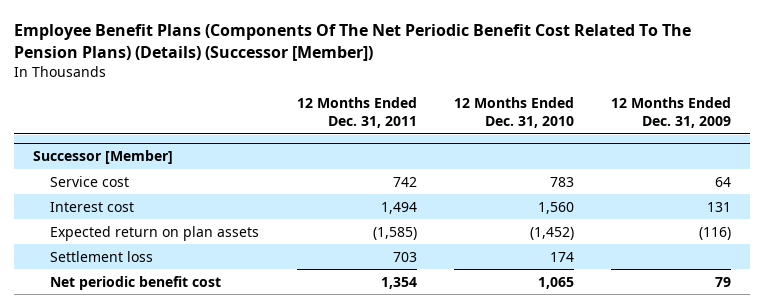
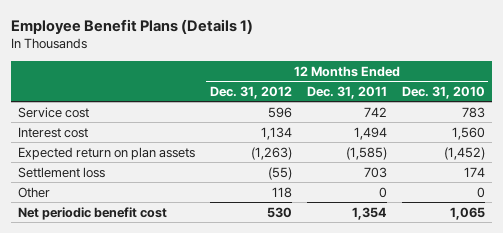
- Employee Benefit Plans (Components Of The Net Periodic Benefit Cost Related To The Pension Plans) (Details) (Successor [Member])
+ Employee Benefit Plans (Details 1)
- | 12 Months Ended Dec. 31, 2011 | 12 Months Ended Dec. 31, 2010 | 12 Months Ended Dec. 31, 2009
+ | 12 Months Ended Dec. 31, 2012 | 12 Months Ended Dec. 31, 2011 | 12 Months Ended Dec. 31, 2010
- Successor [Member]
+ Other | 118 | 0 | 0

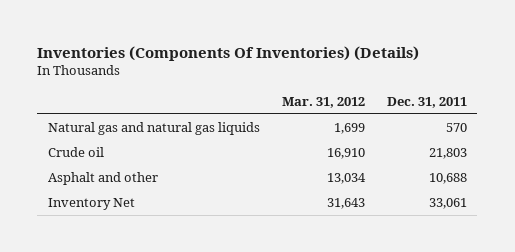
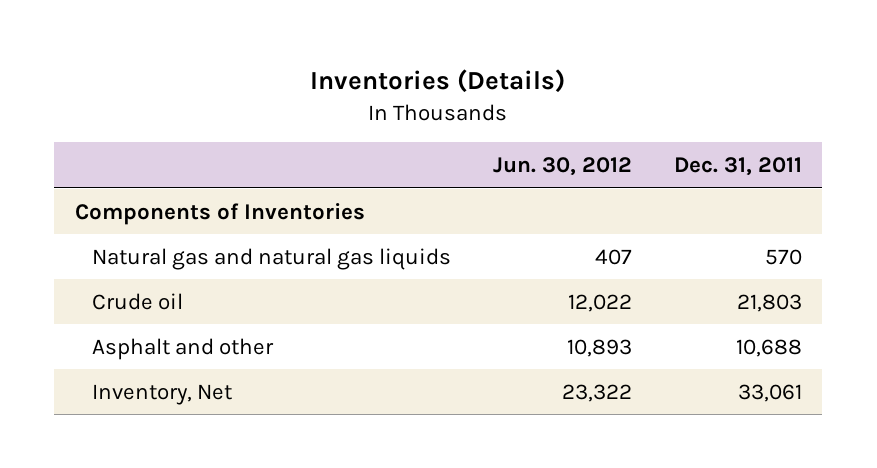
- Inventories (Components Of Inventories) (Details)
+ Inventories (Details)
- | Mar. 31, 2012 | Dec. 31, 2011
+ | Jun. 30, 2012 | Dec. 31, 2011
+ Components of Inventories
- Inventory Net | 31,643 | 33,061
+ Inventory, Net | 23,322 | 33,061

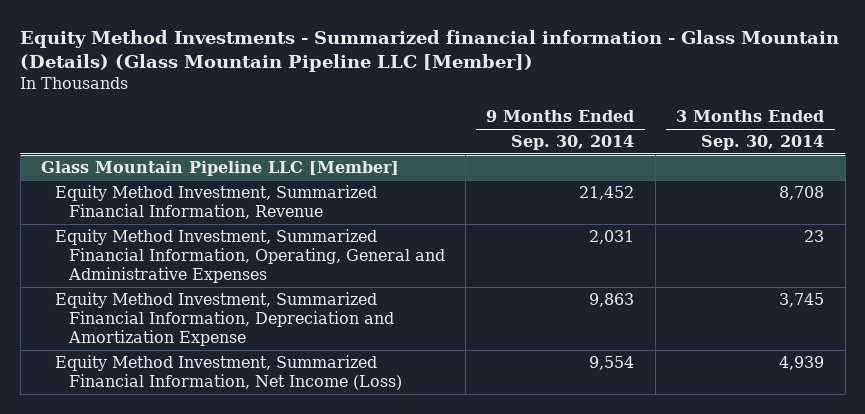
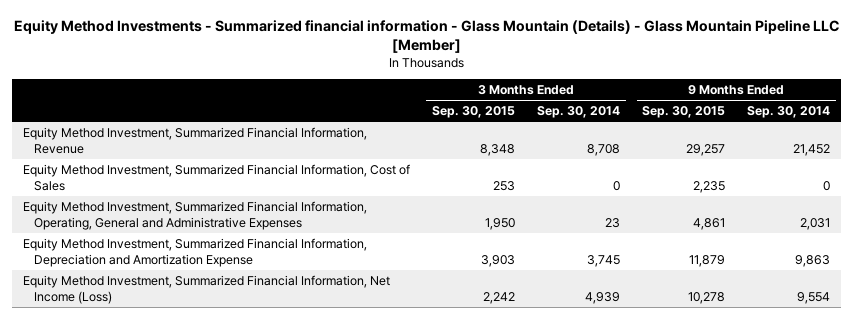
- Equity Method Investments - Summarized financial information - Glass Mountain (Details) (Glass Mountain Pipeline LLC [Member])
+ Equity Method Investments - Summarized financial information - Glass Mountain (Details) - Glass Mountain Pipeline LLC [Member]
- | 9 Months Ended Sep. 30, 2014 | 3 Months Ended Sep. 30, 2014
+ | 3 Months Ended Sep. 30, 2015 | 3 Months Ended Sep. 30, 2014 | 9 Months Ended Sep. 30, 2015 | 9 Months Ended Sep. 30, 2014
- Glass Mountain Pipeline LLC [Member]
+ Equity Method Investment, Summarized Financial Information, Cost of Sales | 253 | 0 | 2,235 | 0

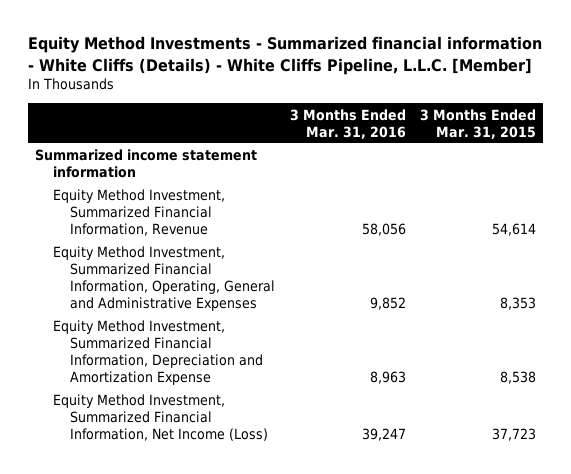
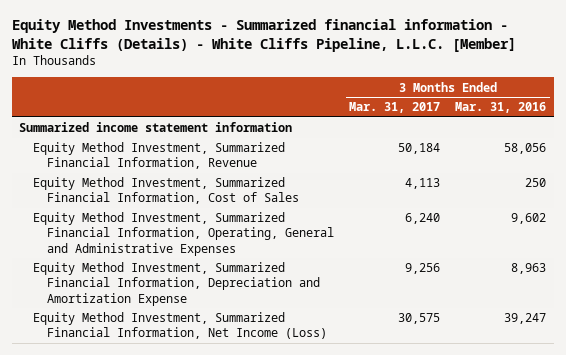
- | 3 Months Ended Mar. 31, 2016 | 3 Months Ended Mar. 31, 2015
+ | 3 Months Ended Mar. 31, 2017 | 3 Months Ended Mar. 31, 2016
- Equity Method Investment, Summarized Financial Information, Operating, General and Administrative Expenses | 9,852 | 8,353
+ Equity Method Investment, Summarized Financial Information, Cost of Sales | 4,113 | 250
+ Equity Method Investment, Summarized Financial Information, Operating, General and Administrative Expenses | 6,240 | 9,602

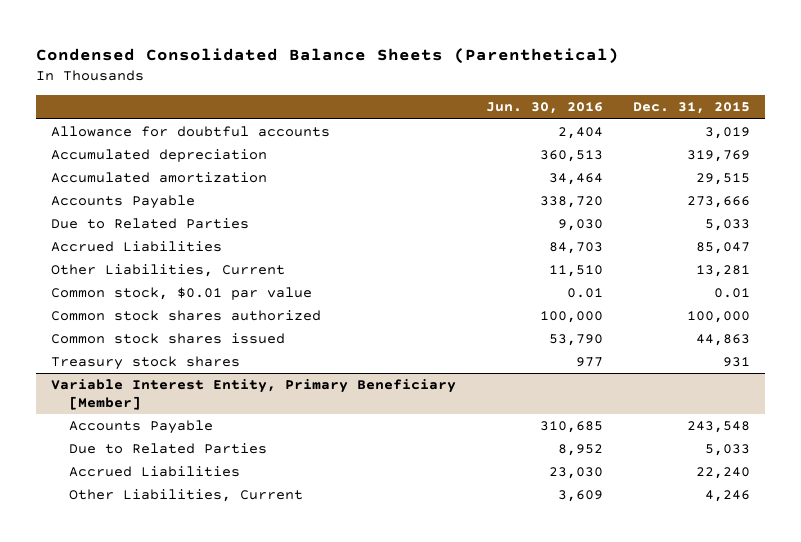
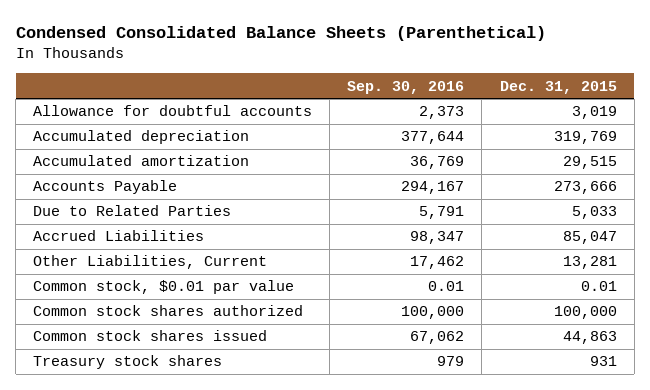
- | Jun. 30, 2016 | Dec. 31, 2015
+ | Sep. 30, 2016 | Dec. 31, 2015
- Variable Interest Entity, Primary Beneficiary [Member]
- Accounts Payable | 310,685 | 243,548
- Due to Related Parties | 8,952 | 5,033
- Accrued Liabilities | 23,030 | 22,240
- Other Liabilities, Current | 3,609 | 4,246

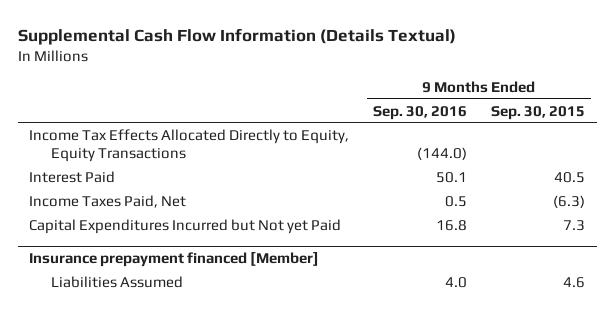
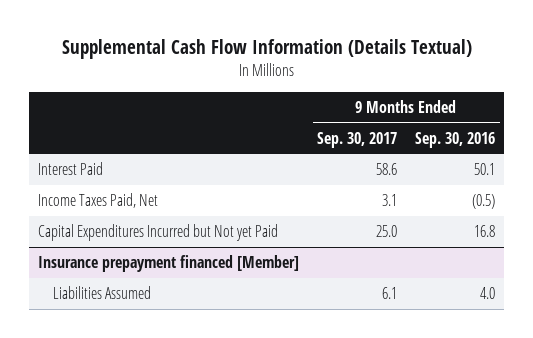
- | 9 Months Ended Sep. 30, 2016 | 9 Months Ended Sep. 30, 2015
+ | 9 Months Ended Sep. 30, 2017 | 9 Months Ended Sep. 30, 2016
- Income Tax Effects Allocated Directly to Equity, Equity Transactions | (144.0) |
- Income Taxes Paid, Net | 0.5 | (6.3)
+ Income Taxes Paid, Net | 3.1 | (0.5)

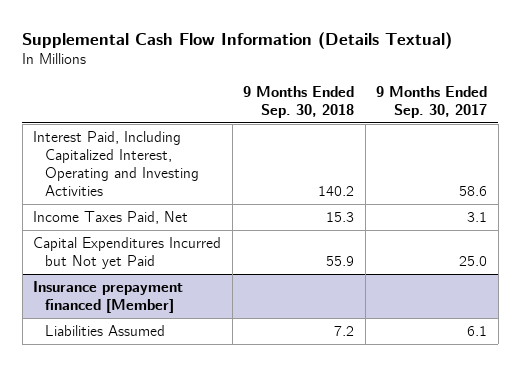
- | 9 Months Ended Sep. 30, 2017 | 9 Months Ended Sep. 30, 2016
+ | 9 Months Ended Sep. 30, 2018 | 9 Months Ended Sep. 30, 2017
- Interest Paid | 58.6 | 50.1
+ Interest Paid, Including Capitalized Interest, Operating and Investing Activities | 140.2 | 58.6

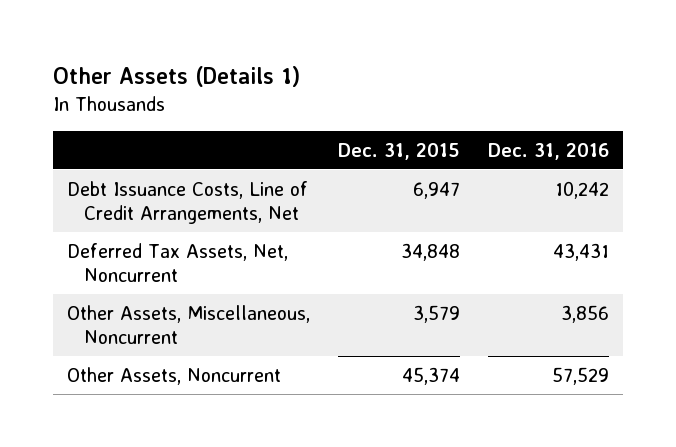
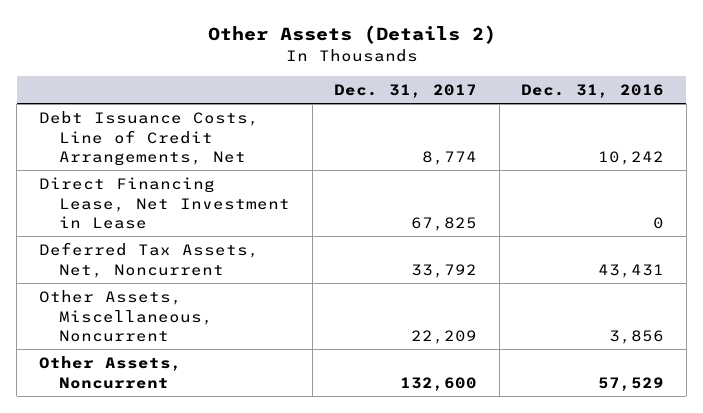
- Other Assets (Details 1)
+ Other Assets (Details 2)
- | Dec. 31, 2015 | Dec. 31, 2016
+ | Dec. 31, 2017 | Dec. 31, 2016
+ Direct Financing Lease, Net Investment in Lease | 67,825 | 0

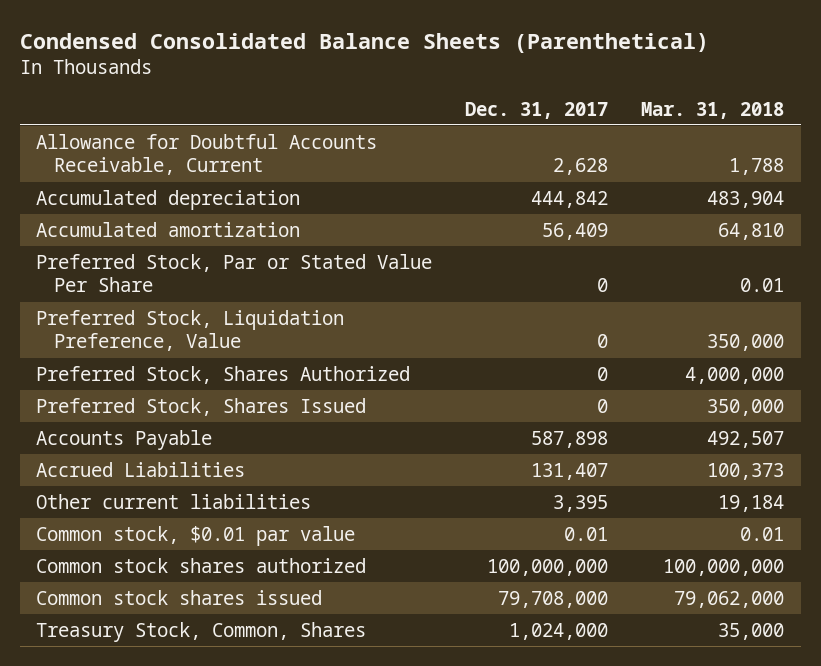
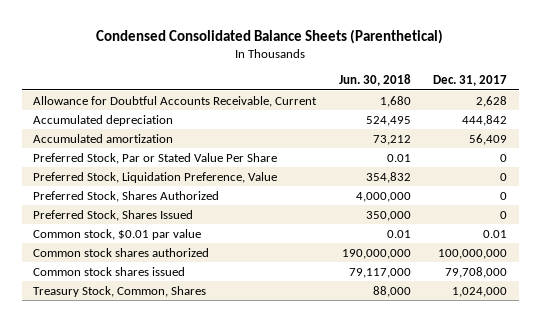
- | Dec. 31, 2017 | Mar. 31, 2018
+ | Jun. 30, 2018 | Dec. 31, 2017
- Accounts Payable | 587,898 | 492,507
- Accrued Liabilities | 131,407 | 100,373
- Other current liabilities | 3,395 | 19,184

